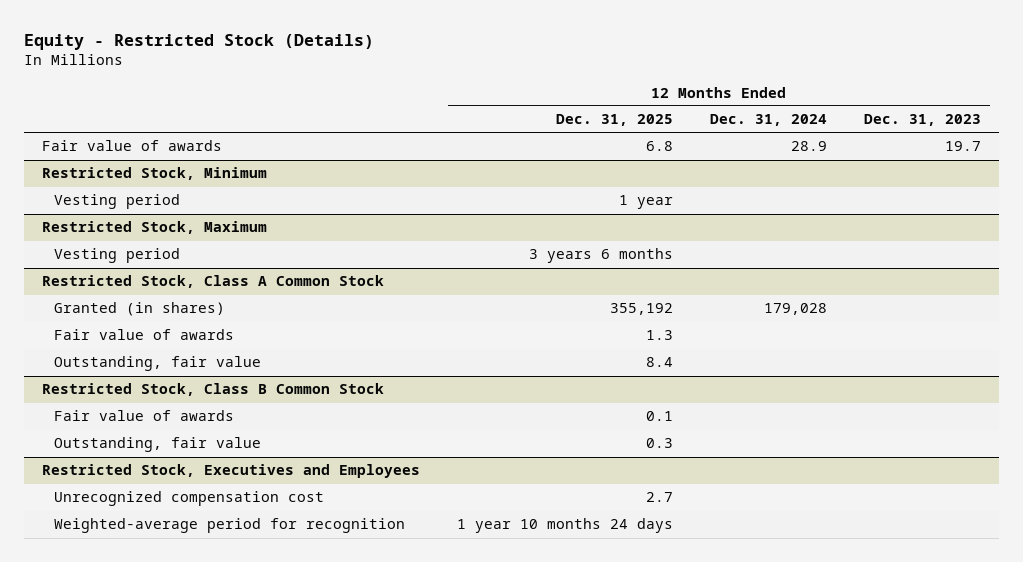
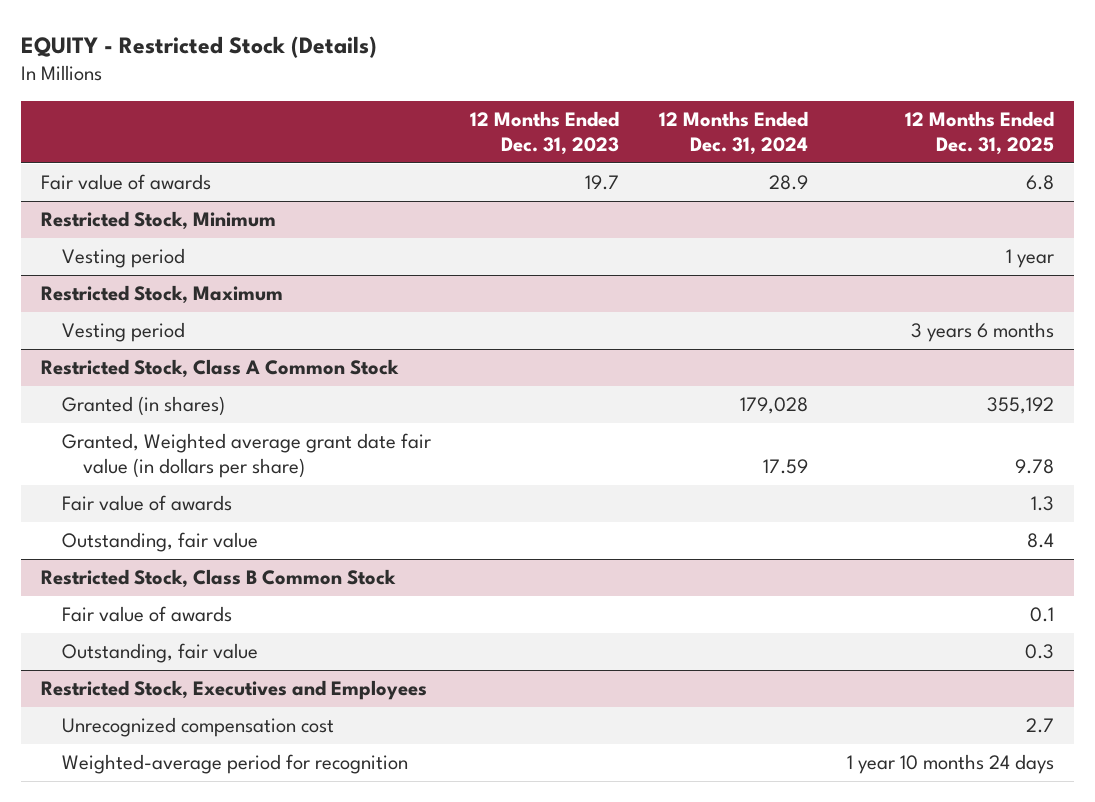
- Equity - Restricted Stock (Details)
+ EQUITY - Restricted Stock (Details)
- | 12 Months Ended Dec. 31, 2025 | 12 Months Ended Dec. 31, 2024 | 12 Months Ended Dec. 31, 2023
+ | 12 Months Ended Dec. 31, 2023 | 12 Months Ended Dec. 31, 2024 | 12 Months Ended Dec. 31, 2025
@ Restricted Stock, Class A Common Stock
+ Granted, Weighted average grant date fair value (in dollars per share) | | 17.59 | 9.78

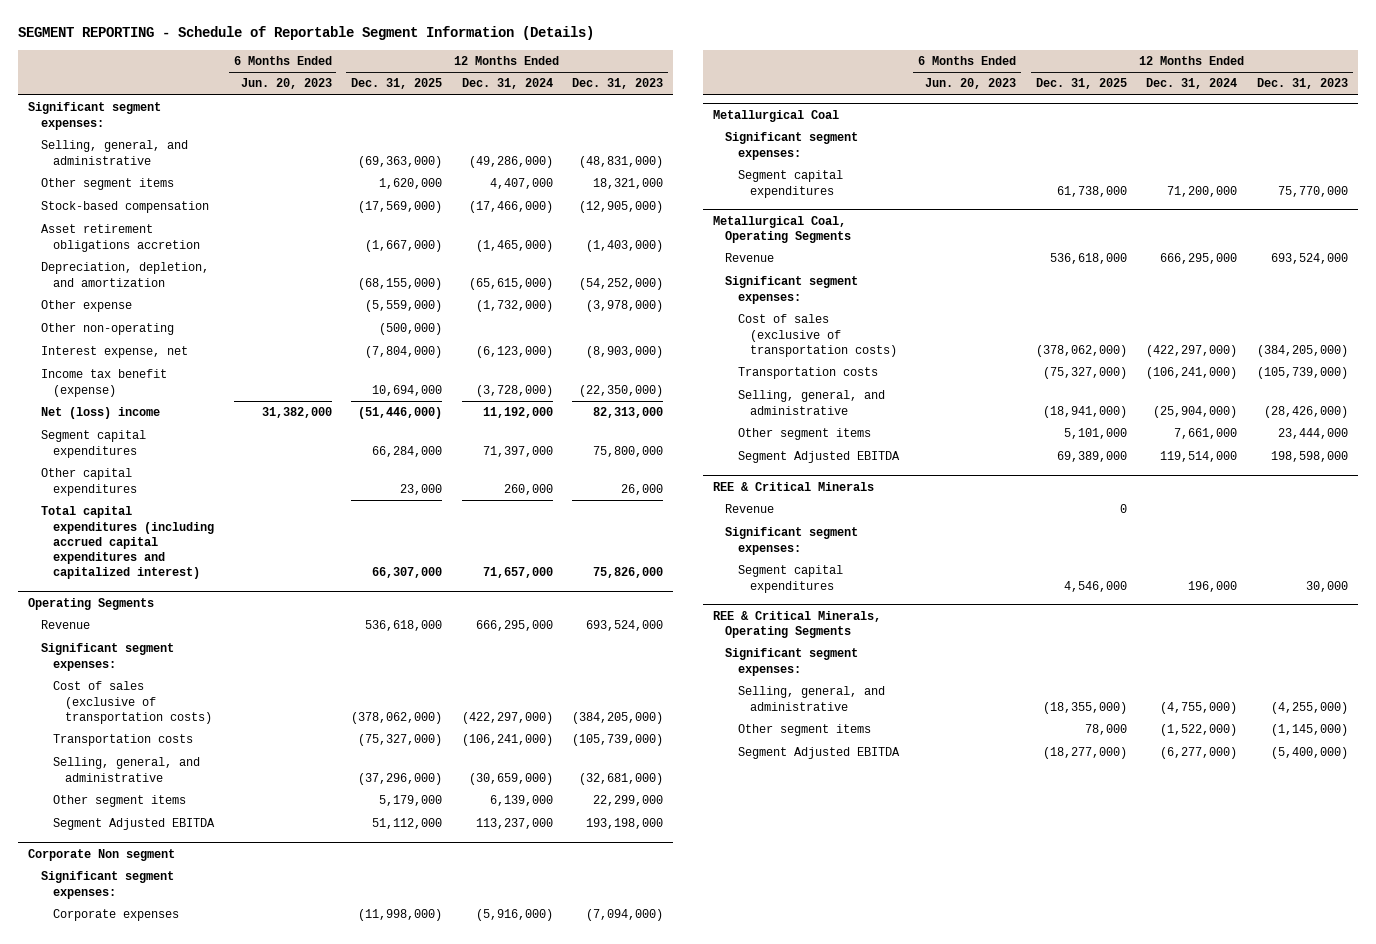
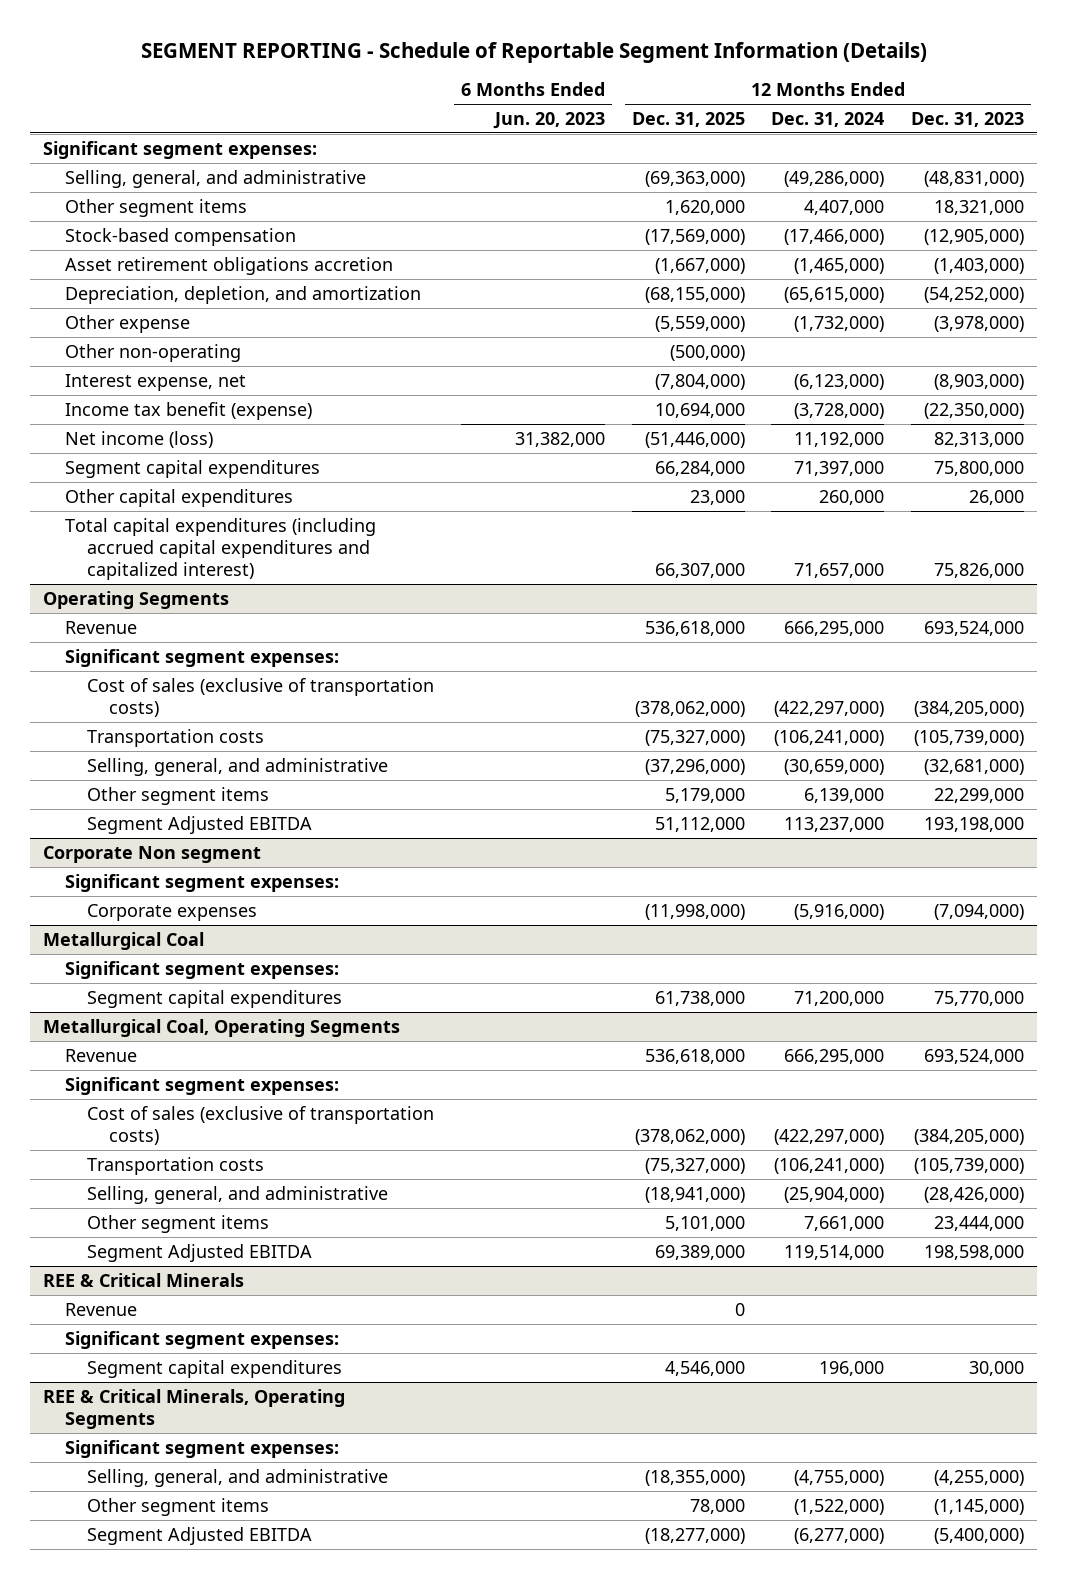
- Net (loss) income | 31,382,000 | (51,446,000) | 11,192,000 | 82,313,000
+ Net income (loss) | 31,382,000 | (51,446,000) | 11,192,000 | 82,313,000

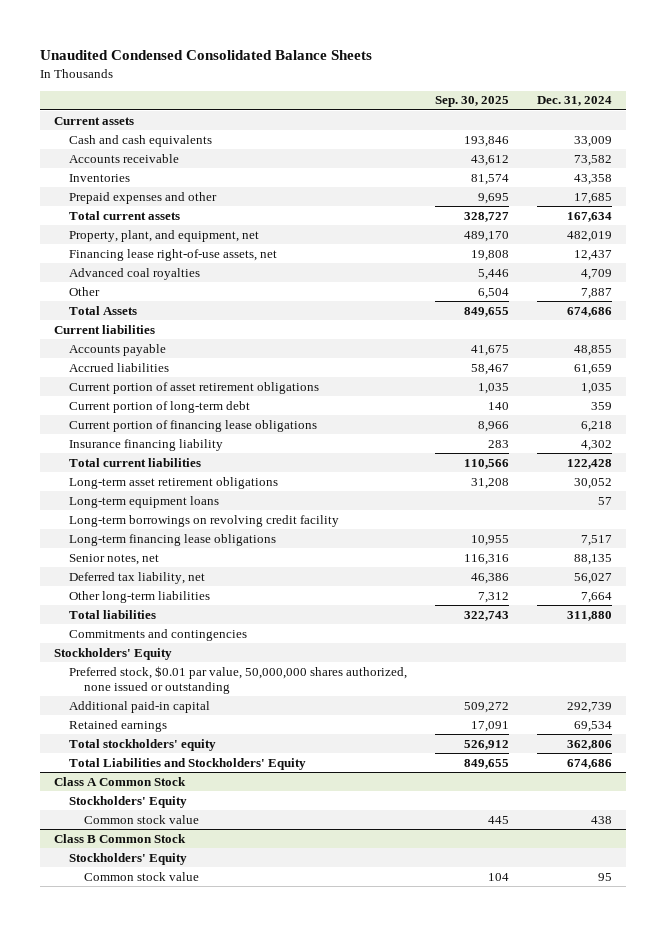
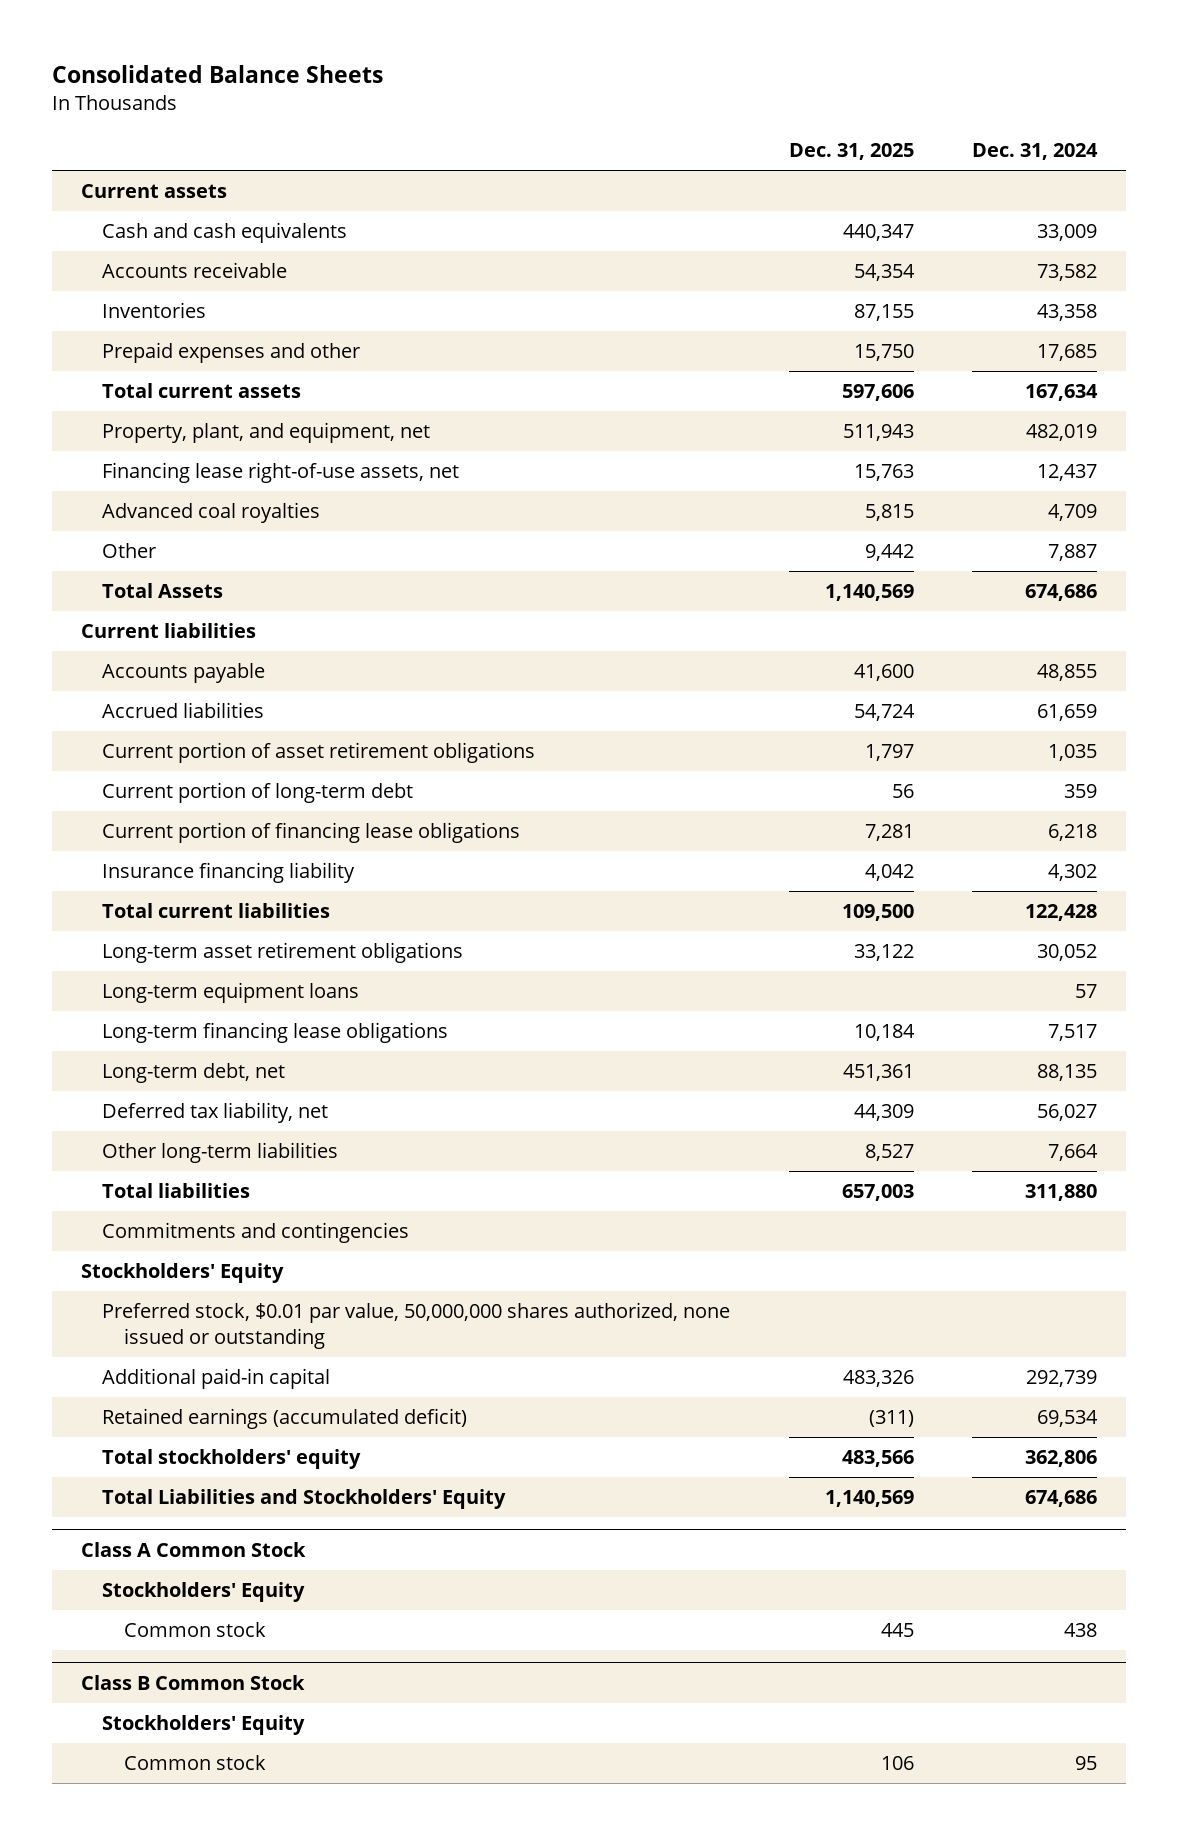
- Unaudited Condensed Consolidated Balance Sheets
+ Consolidated Balance Sheets
- | Sep. 30, 2025 | Dec. 31, 2024
+ | Dec. 31, 2025 | Dec. 31, 2024
- Long-term borrowings on revolving credit facility
- Senior notes, net | 116,316 | 88,135
+ Long-term debt, net | 451,361 | 88,135
- Retained earnings | 17,091 | 69,534
+ Retained earnings (accumulated deficit) | (311) | 69,534
@ Class A Common Stock
- Common stock value | 445 | 438
+ Common stock | 445 | 438
@ Class B Common Stock
- Common stock value | 104 | 95
+ Common stock | 106 | 95

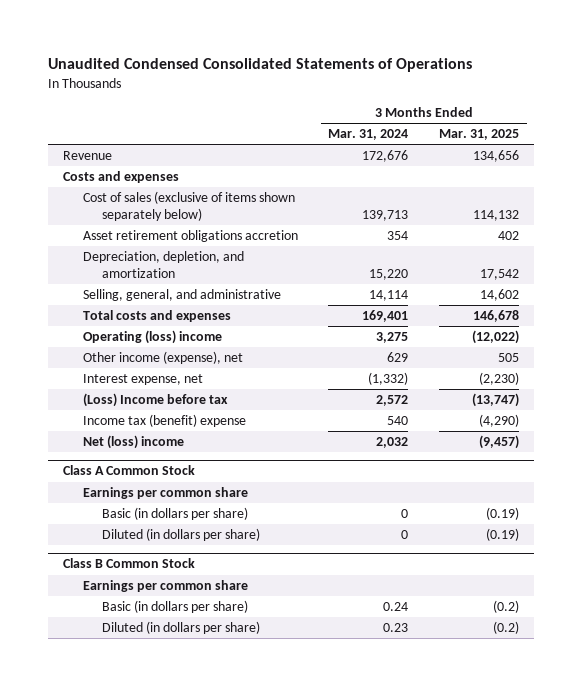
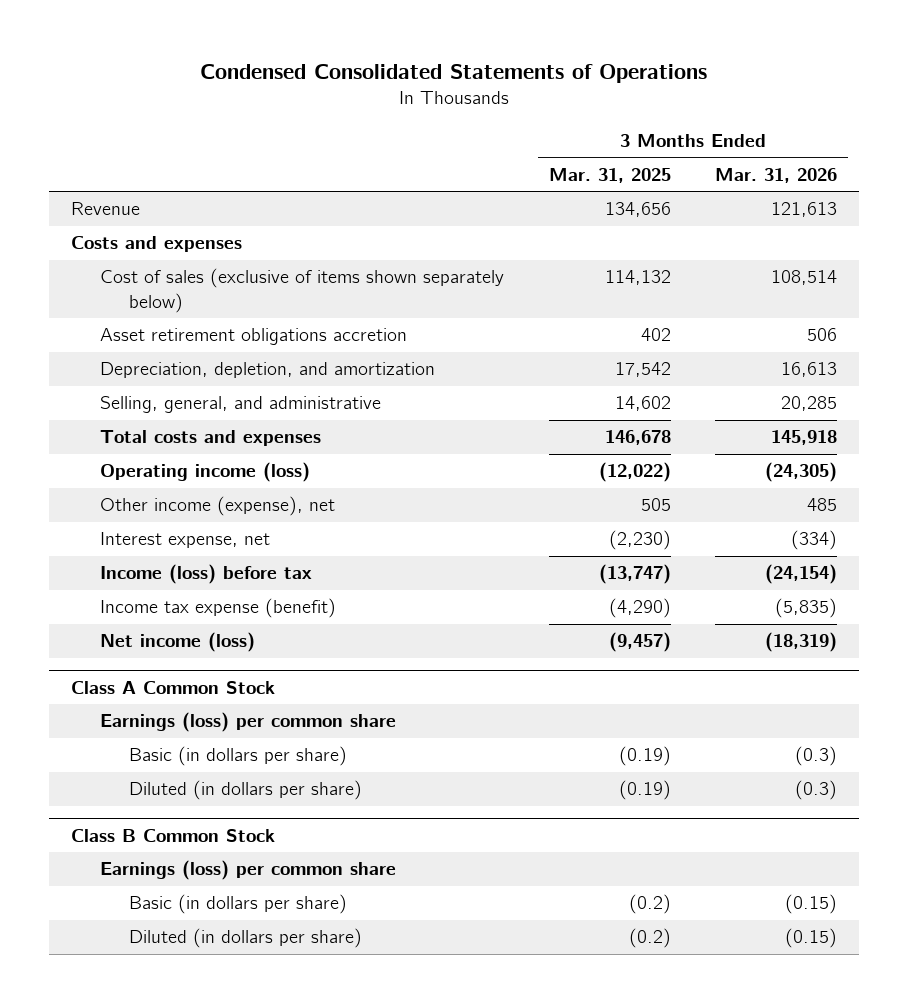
- Unaudited Condensed Consolidated Statements of Operations
+ Condensed Consolidated Statements of Operations
- | 3 Months Ended Mar. 31, 2024 | 3 Months Ended Mar. 31, 2025
+ | 3 Months Ended Mar. 31, 2025 | 3 Months Ended Mar. 31, 2026
- Operating (loss) income | 3,275 | (12,022)
+ Operating income (loss) | (12,022) | (24,305)
- (Loss) Income before tax | 2,572 | (13,747)
- Income tax (benefit) expense | 540 | (4,290)
- Net (loss) income | 2,032 | (9,457)
+ Income (loss) before tax | (13,747) | (24,154)
+ Income tax expense (benefit) | (4,290) | (5,835)
+ Net income (loss) | (9,457) | (18,319)
@ Class A Common Stock
- Earnings per common share
+ Earnings (loss) per common share
@ Class B Common Stock
- Earnings per common share
+ Earnings (loss) per common share

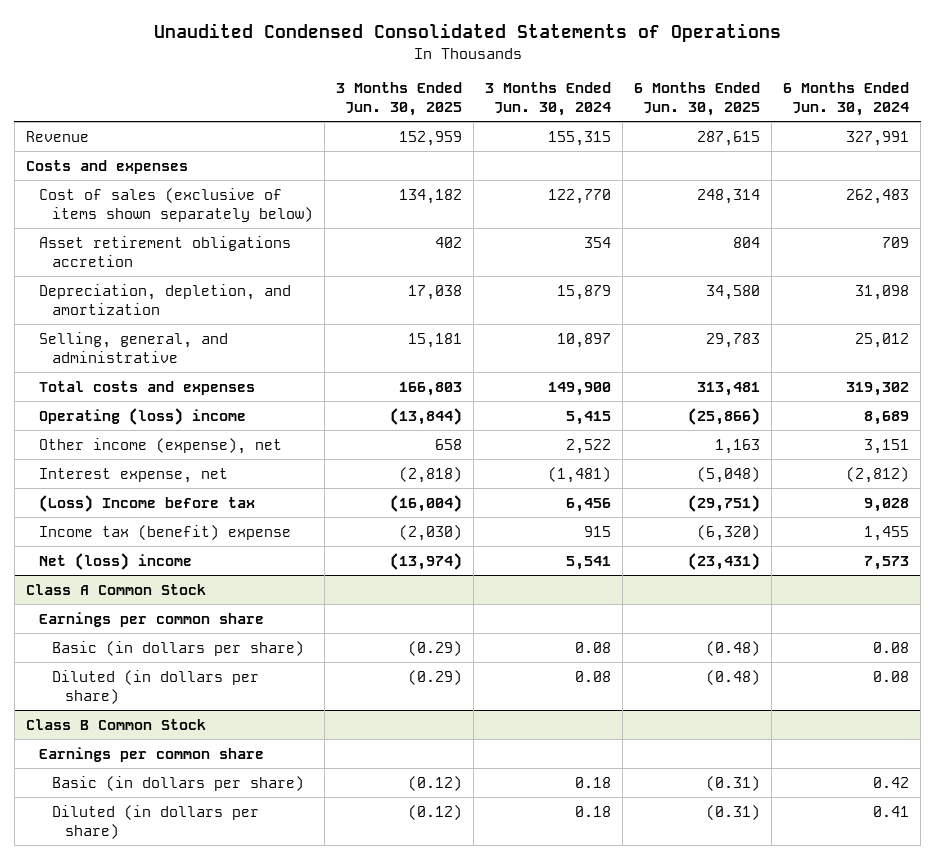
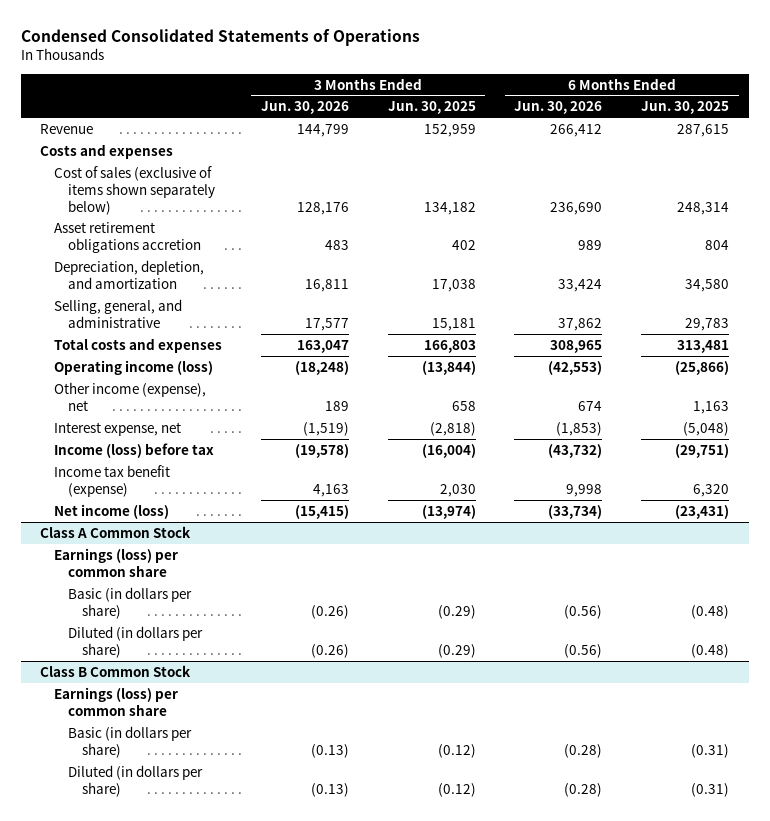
- Unaudited Condensed Consolidated Statements of Operations
+ Condensed Consolidated Statements of Operations
- | 3 Months Ended Jun. 30, 2025 | 3 Months Ended Jun. 30, 2024 | 6 Months Ended Jun. 30, 2025 | 6 Months Ended Jun. 30, 2024
+ | 3 Months Ended Jun. 30, 2026 | 3 Months Ended Jun. 30, 2025 | 6 Months Ended Jun. 30, 2026 | 6 Months Ended Jun. 30, 2025
- Operating (loss) income | (13,844) | 5,415 | (25,866) | 8,689
+ Operating income (loss) | (18,248) | (13,844) | (42,553) | (25,866)
- (Loss) Income before tax | (16,004) | 6,456 | (29,751) | 9,028
- Income tax (benefit) expense | (2,030) | 915 | (6,320) | 1,455
- Net (loss) income | (13,974) | 5,541 | (23,431) | 7,573
+ Income (loss) before tax | (19,578) | (16,004) | (43,732) | (29,751)
+ Income tax benefit (expense) | 4,163 | 2,030 | 9,998 | 6,320
+ Net income (loss) | (15,415) | (13,974) | (33,734) | (23,431)
@ Class A Common Stock
- Earnings per common share
+ Earnings (loss) per common share
@ Class B Common Stock
- Earnings per common share
+ Earnings (loss) per common share

